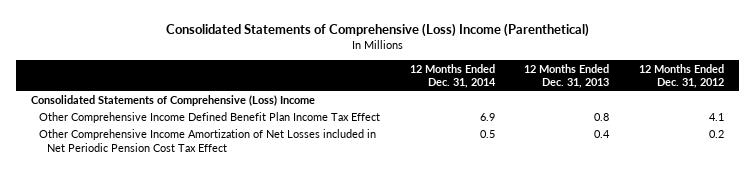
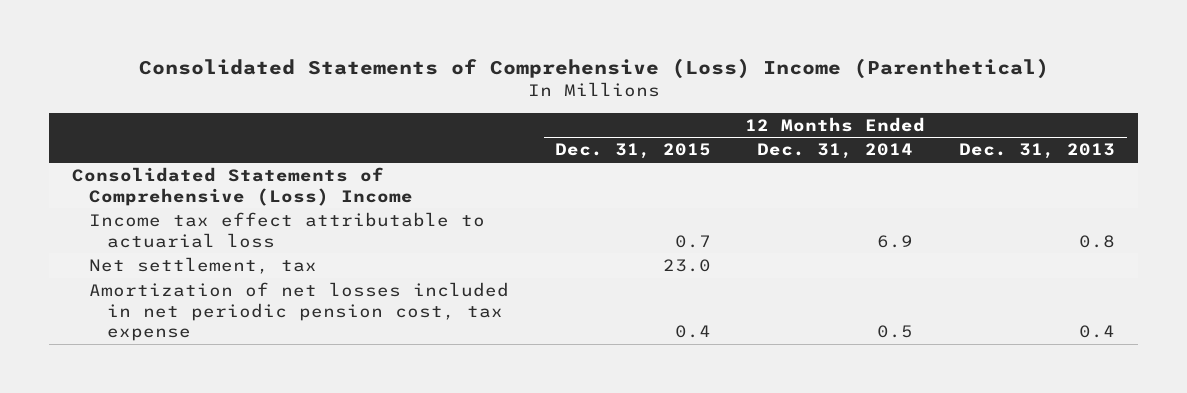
- | 12 Months Ended Dec. 31, 2014 | 12 Months Ended Dec. 31, 2013 | 12 Months Ended Dec. 31, 2012
+ | 12 Months Ended Dec. 31, 2015 | 12 Months Ended Dec. 31, 2014 | 12 Months Ended Dec. 31, 2013
- Other Comprehensive Income Defined Benefit Plan Income Tax Effect | 6.9 | 0.8 | 4.1
- Other Comprehensive Income Amortization of Net Losses included in Net Periodic Pension Cost Tax Effect | 0.5 | 0.4 | 0.2
+ Income tax effect attributable to actuarial loss | 0.7 | 6.9 | 0.8
+ Net settlement, tax | 23.0 | |
+ Amortization of net losses included in net periodic pension cost, tax expense | 0.4 | 0.5 | 0.4

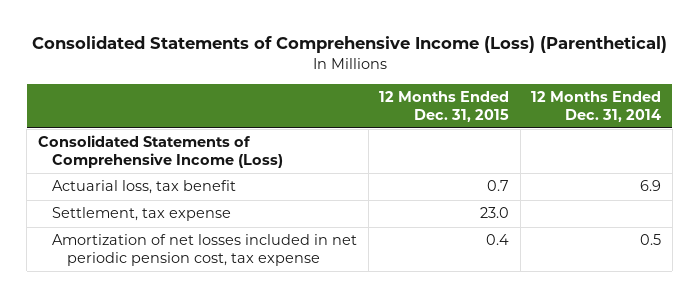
- Consolidated Statements of Comprehensive (Loss) Income (Parenthetical)
+ Consolidated Statements of Comprehensive Income (Loss) (Parenthetical)
- | 12 Months Ended Dec. 31, 2015 | 12 Months Ended Dec. 31, 2014 | 12 Months Ended Dec. 31, 2013
+ | 12 Months Ended Dec. 31, 2015 | 12 Months Ended Dec. 31, 2014
- Consolidated Statements of Comprehensive (Loss) Income
- Income tax effect attributable to actuarial loss | 0.7 | 6.9 | 0.8
- Net settlement, tax | 23.0 | |
+ Consolidated Statements of Comprehensive Income (Loss)
+ Actuarial loss, tax benefit | 0.7 | 6.9
+ Settlement, tax expense | 23.0 |

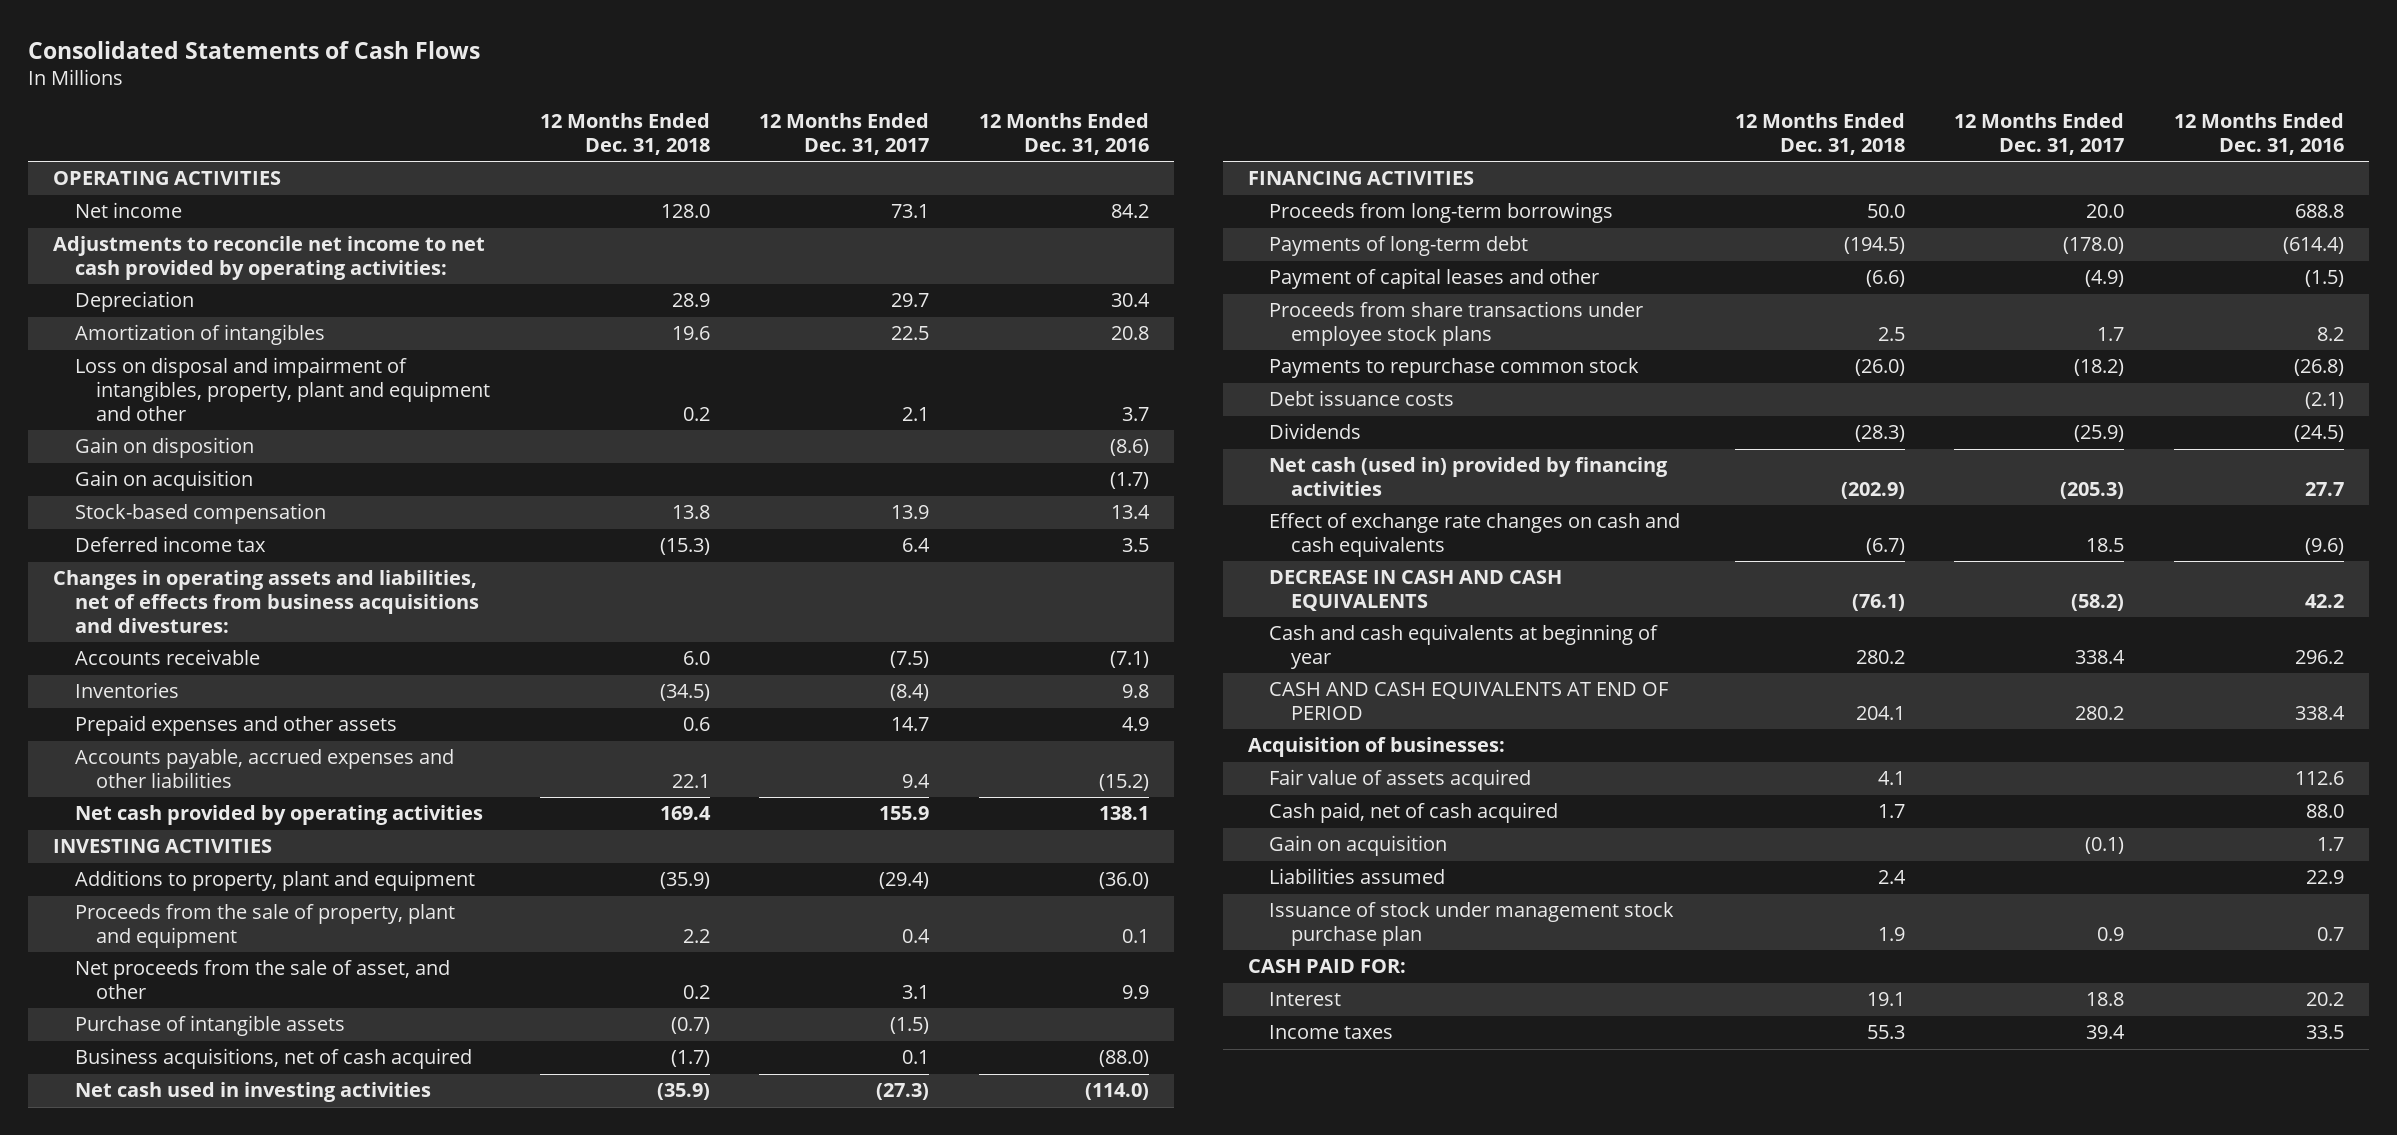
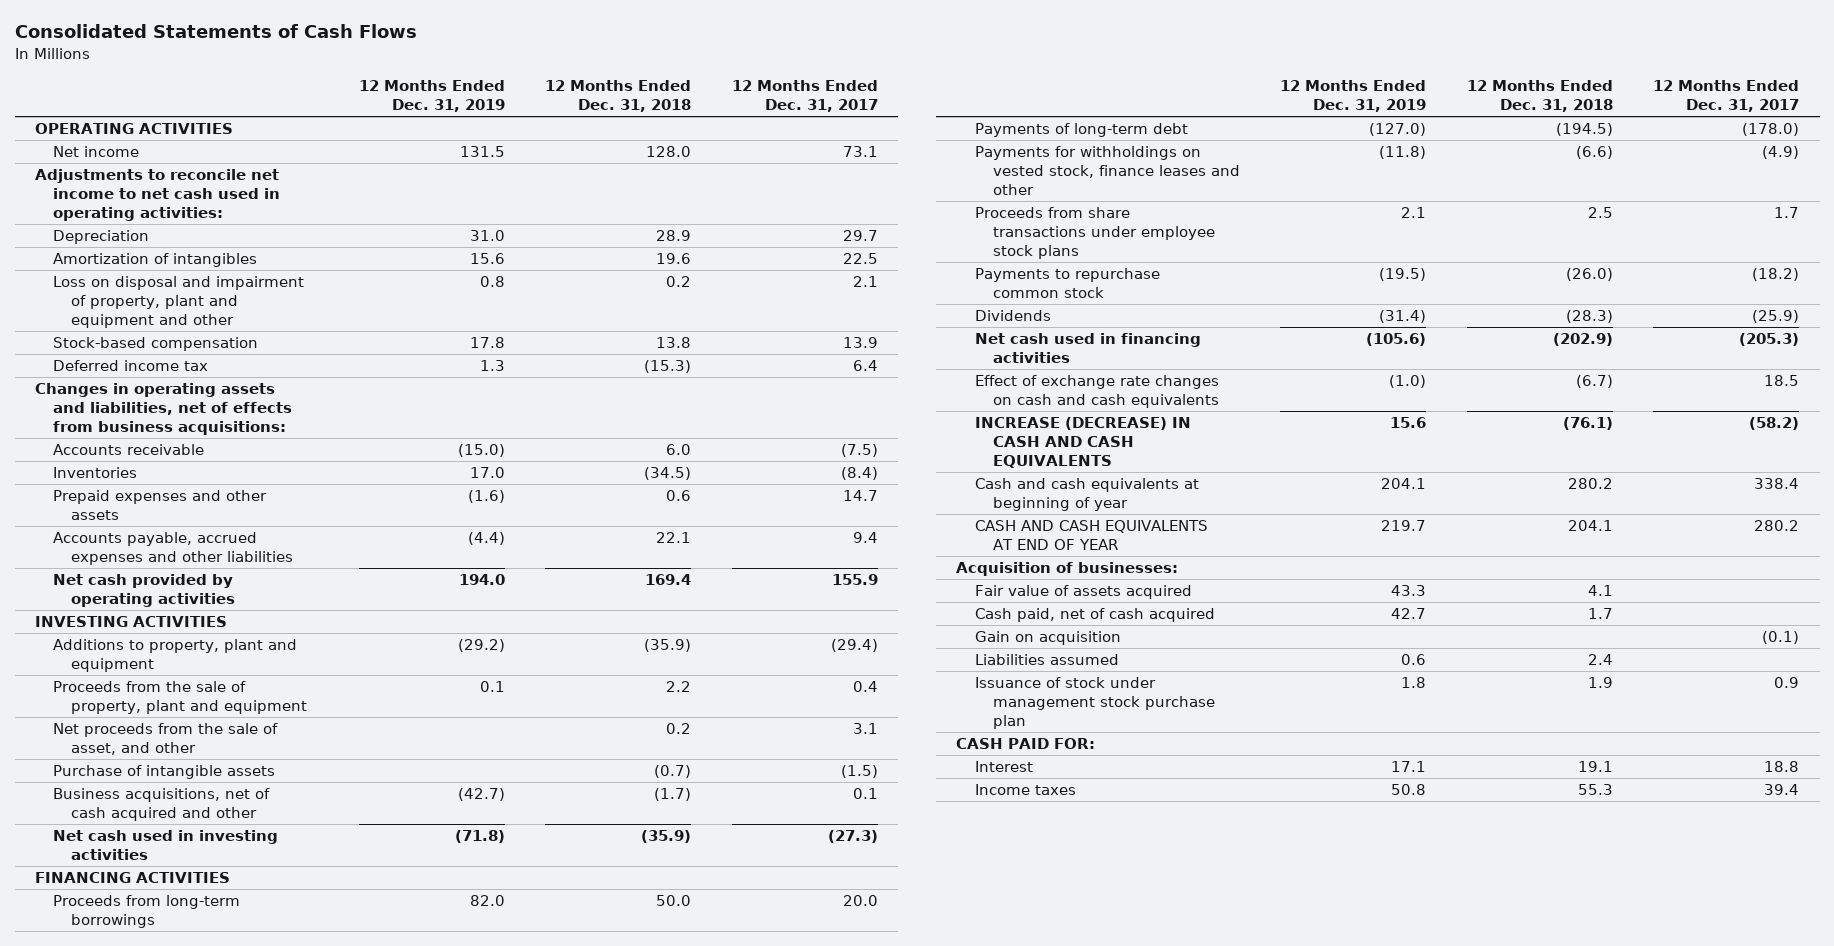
- | 12 Months Ended Dec. 31, 2018 | 12 Months Ended Dec. 31, 2017 | 12 Months Ended Dec. 31, 2016
+ | 12 Months Ended Dec. 31, 2019 | 12 Months Ended Dec. 31, 2018 | 12 Months Ended Dec. 31, 2017
- Adjustments to reconcile net income to net cash provided by operating activities:
+ Adjustments to reconcile net income to net cash used in operating activities:
- Loss on disposal and impairment of intangibles, property, plant and equipment and other | 0.2 | 2.1 | 3.7
- Gain on disposition | | | (8.6)
- Gain on acquisition | | | (1.7)
+ Loss on disposal and impairment of property, plant and equipment and other | 0.8 | 0.2 | 2.1
- Changes in operating assets and liabilities, net of effects from business acquisitions and divestures:
+ Changes in operating assets and liabilities, net of effects from business acquisitions:
- Business acquisitions, net of cash acquired | (1.7) | 0.1 | (88.0)
+ Business acquisitions, net of cash acquired and other | (42.7) | (1.7) | 0.1
- Payment of capital leases and other | (6.6) | (4.9) | (1.5)
+ Payments for withholdings on vested stock, finance leases and other | (11.8) | (6.6) | (4.9)
- Debt issuance costs | | | (2.1)
- Net cash (used in) provided by financing activities | (202.9) | (205.3) | 27.7
+ Net cash used in financing activities | (105.6) | (202.9) | (205.3)
- DECREASE IN CASH AND CASH EQUIVALENTS | (76.1) | (58.2) | 42.2
+ INCREASE (DECREASE) IN CASH AND CASH EQUIVALENTS | 15.6 | (76.1) | (58.2)
- CASH AND CASH EQUIVALENTS AT END OF PERIOD | 204.1 | 280.2 | 338.4
+ CASH AND CASH EQUIVALENTS AT END OF YEAR | 219.7 | 204.1 | 280.2

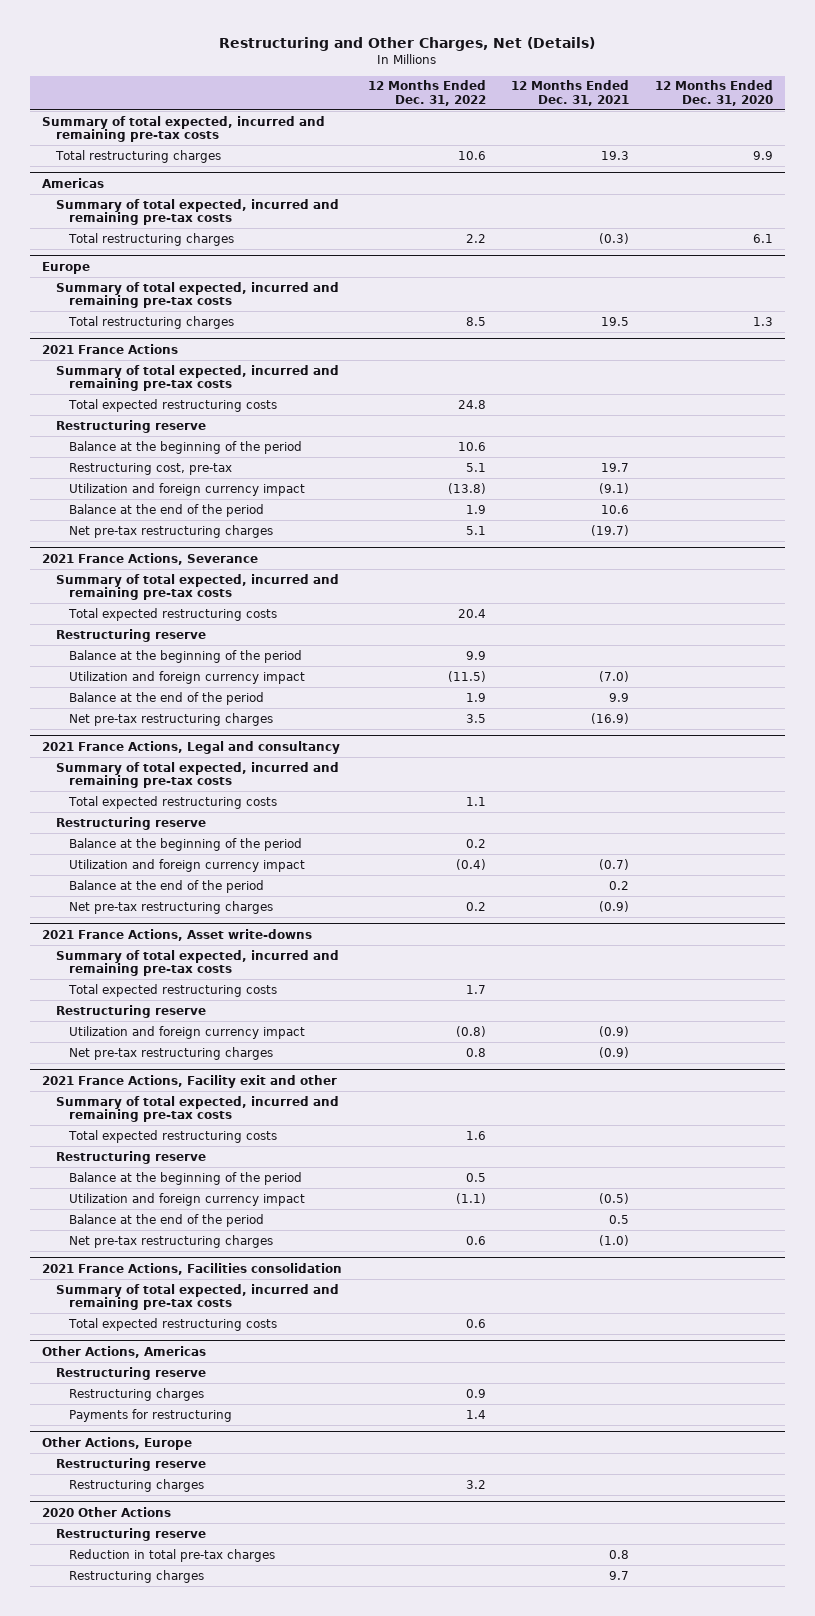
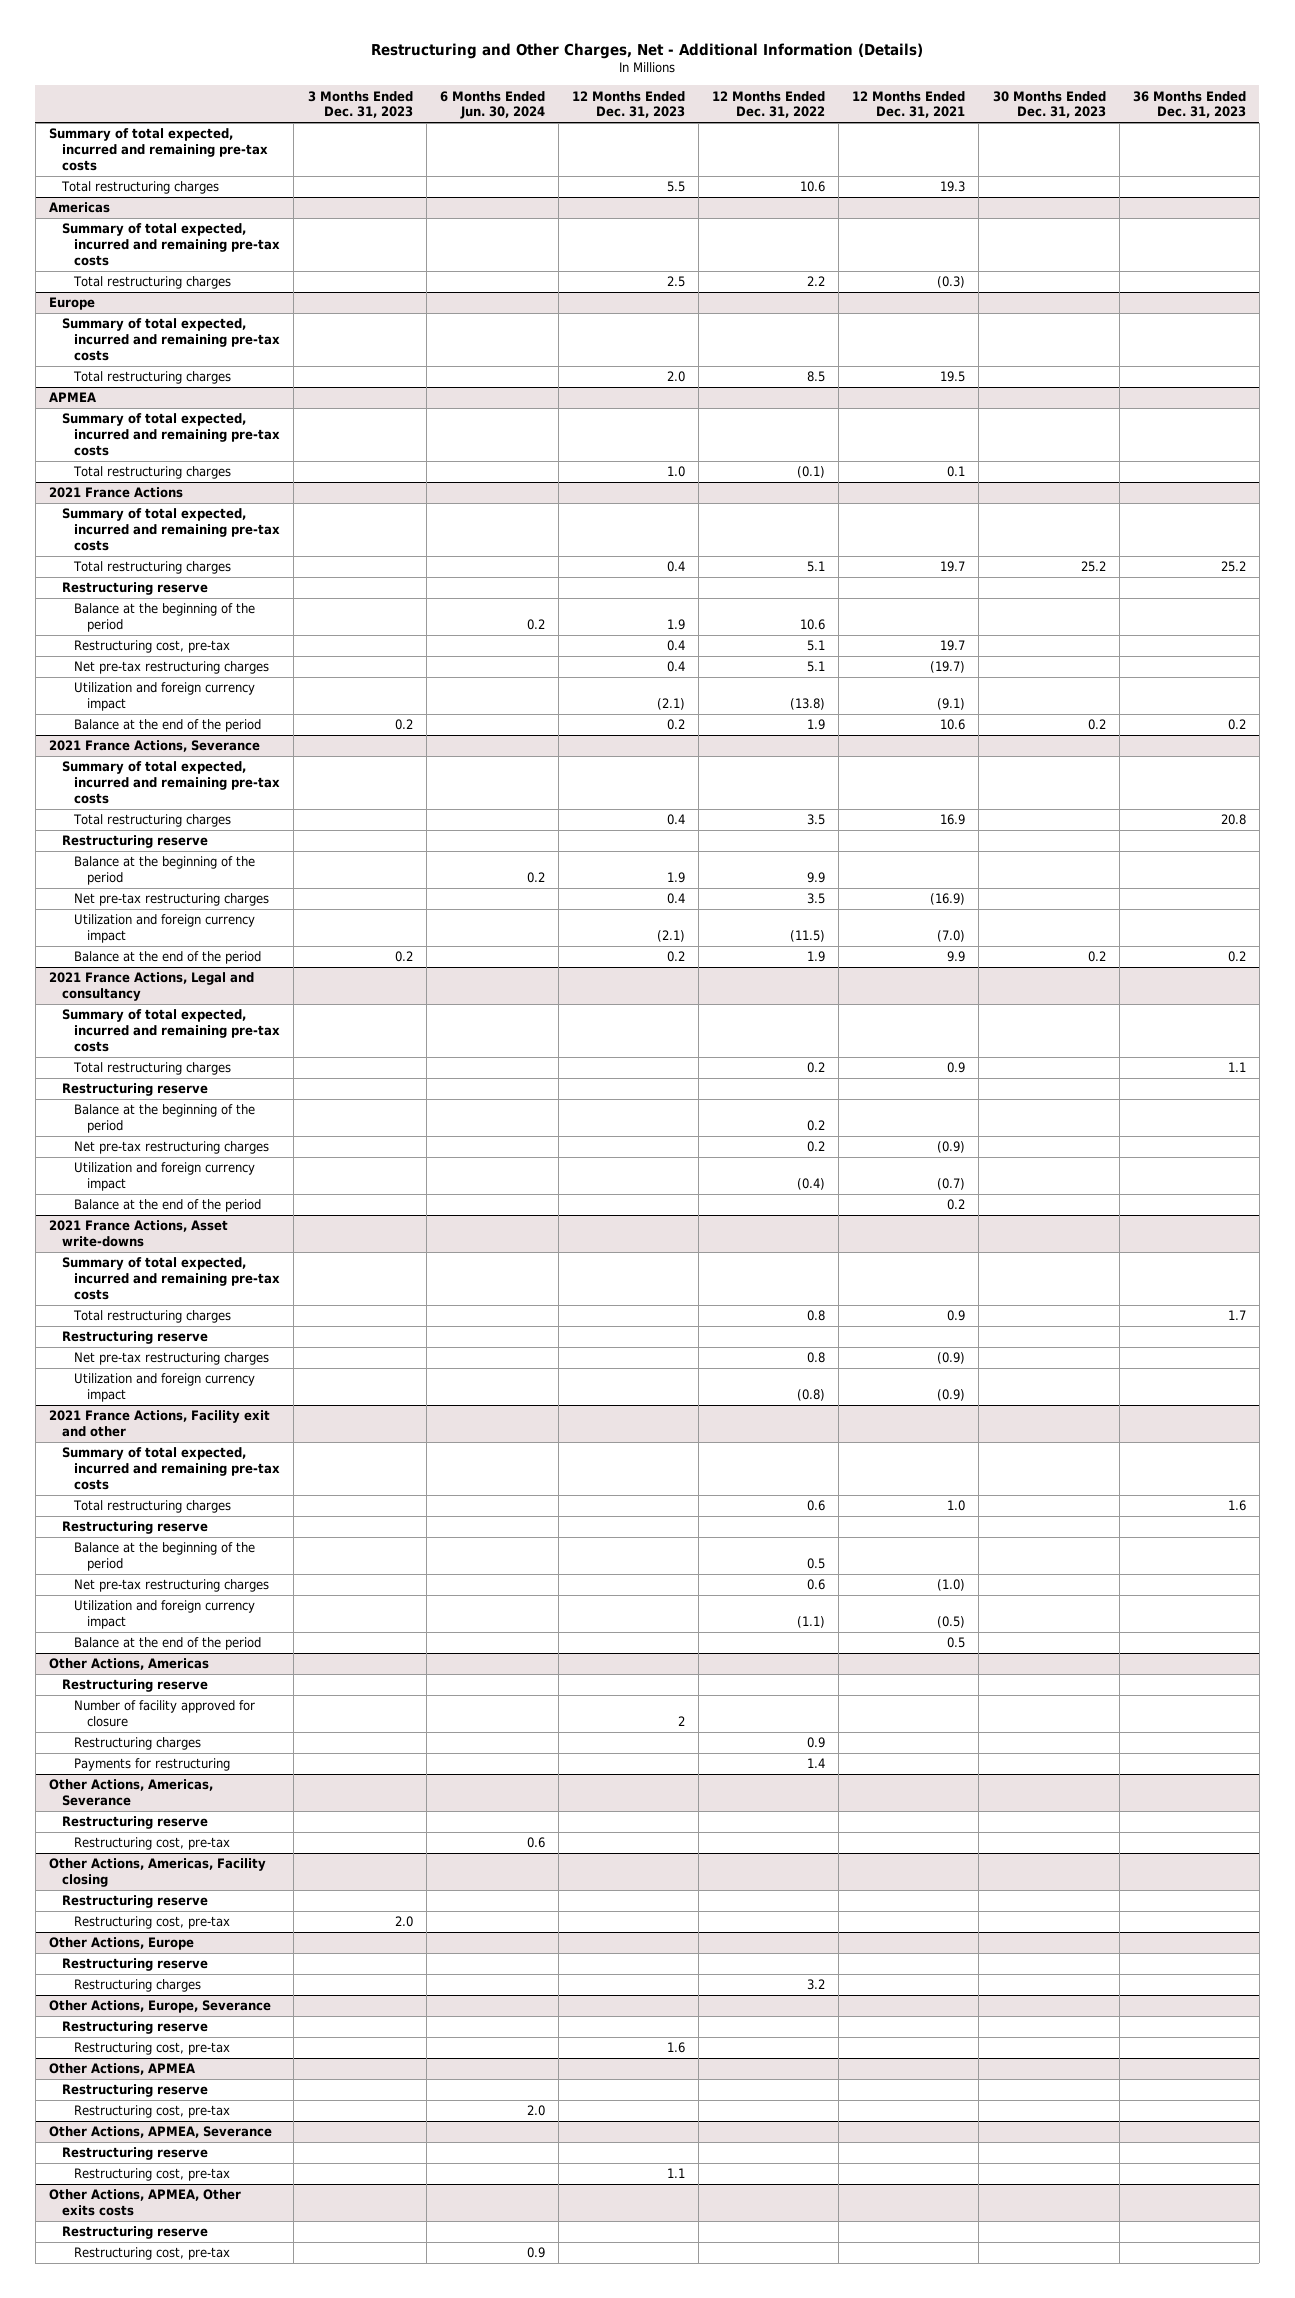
- Restructuring and Other Charges, Net (Details)
+ Restructuring and Other Charges, Net - Additional Information (Details)
- | 12 Months Ended Dec. 31, 2022 | 12 Months Ended Dec. 31, 2021 | 12 Months Ended Dec. 31, 2020
+ | 3 Months Ended Dec. 31, 2023 | 6 Months Ended Jun. 30, 2024 | 12 Months Ended Dec. 31, 2023 | 12 Months Ended Dec. 31, 2022 | 12 Months Ended Dec. 31, 2021 | 30 Months Ended Dec. 31, 2023 | 36 Months Ended Dec. 31, 2023
+ APMEA
+ Summary of total expected, incurred and remaining pre-tax costs
+ Total restructuring charges | | | 1.0 | (0.1) | 0.1 | |
@ 2021 France Actions
- Total expected restructuring costs | 24.8 | |
+ Total restructuring charges | | | 0.4 | 5.1 | 19.7 | 25.2 | 25.2
moved up: Net pre-tax restructuring charges | | | 0.4 | 5.1 | (19.7) | |
@ 2021 France Actions, Severance
- Total expected restructuring costs | 20.4 | |
+ Total restructuring charges | | | 0.4 | 3.5 | 16.9 | | 20.8
moved up: Net pre-tax restructuring charges | | | 0.4 | 3.5 | (16.9) | |
@ 2021 France Actions, Legal and consultancy
- Total expected restructuring costs | 1.1 | |
+ Total restructuring charges | | | | 0.2 | 0.9 | | 1.1
moved up: Net pre-tax restructuring charges | | | | 0.2 | (0.9) | |
@ 2021 France Actions, Asset write-downs
- Total expected restructuring costs | 1.7 | |
+ Total restructuring charges | | | | 0.8 | 0.9 | | 1.7
moved down: Utilization and foreign currency impact | | | | (0.8) | (0.9) | |
@ 2021 France Actions, Facility exit and other
- Total expected restructuring costs | 1.6 | |
+ Total restructuring charges | | | | 0.6 | 1.0 | | 1.6
moved up: Net pre-tax restructuring charges | | | | 0.6 | (1.0) | |
- 2021 France Actions, Facilities consolidation
- Summary of total expected, incurred and remaining pre-tax costs
- Total expected restructuring costs | 0.6 | |
@ Other Actions, Americas
+ Number of facility approved for closure | | | 2 | | | |
+ Other Actions, Americas, Severance
+ Restructuring reserve
+ Restructuring cost, pre-tax | | 0.6 | | | | |
+ Other Actions, Americas, Facility closing
+ Restructuring reserve
+ Restructuring cost, pre-tax | 2.0 | | | | | |
- 2020 Other Actions
+ Other Actions, Europe, Severance
- Reduction in total pre-tax charges | | 0.8 |
- Restructuring charges | | 9.7 |
+ Restructuring cost, pre-tax | | | 1.6 | | | |
+ Other Actions, APMEA
+ Restructuring reserve
+ Restructuring cost, pre-tax | | 2.0 | | | | |
+ Other Actions, APMEA, Severance
+ Restructuring reserve
+ Restructuring cost, pre-tax | | | 1.1 | | | |
+ Other Actions, APMEA, Other exits costs
+ Restructuring reserve
+ Restructuring cost, pre-tax | | 0.9 | | | | |

